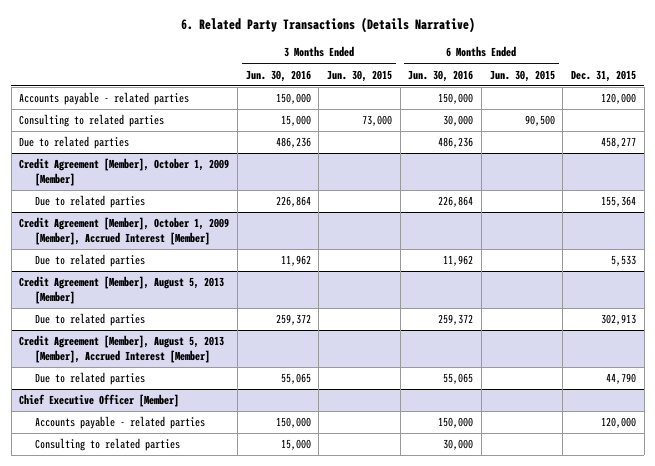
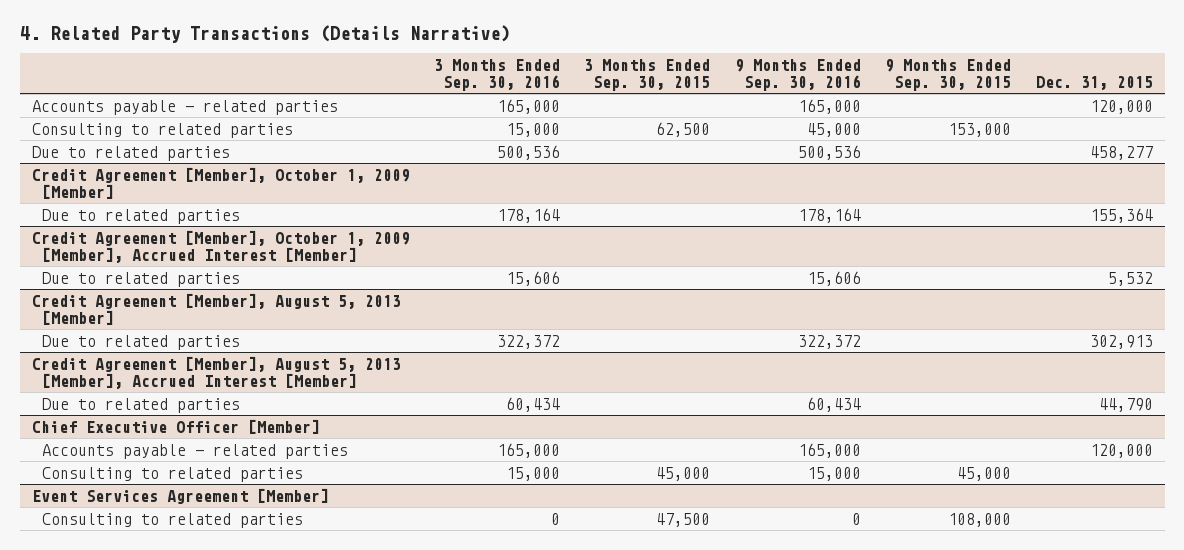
- 6. Related Party Transactions (Details Narrative)
+ 4. Related Party Transactions (Details Narrative)
- | 3 Months Ended Jun. 30, 2016 | 3 Months Ended Jun. 30, 2015 | 6 Months Ended Jun. 30, 2016 | 6 Months Ended Jun. 30, 2015 | Dec. 31, 2015
+ | 3 Months Ended Sep. 30, 2016 | 3 Months Ended Sep. 30, 2015 | 9 Months Ended Sep. 30, 2016 | 9 Months Ended Sep. 30, 2015 | Dec. 31, 2015
@ Credit Agreement [Member], October 1, 2009 [Member], Accrued Interest [Member]
- Due to related parties | 11,962 | | 11,962 | | 5,533
+ Due to related parties | 15,606 | | 15,606 | | 5,532
+ Event Services Agreement [Member]
+ Consulting to related parties | 0 | 47,500 | 0 | 108,000 |

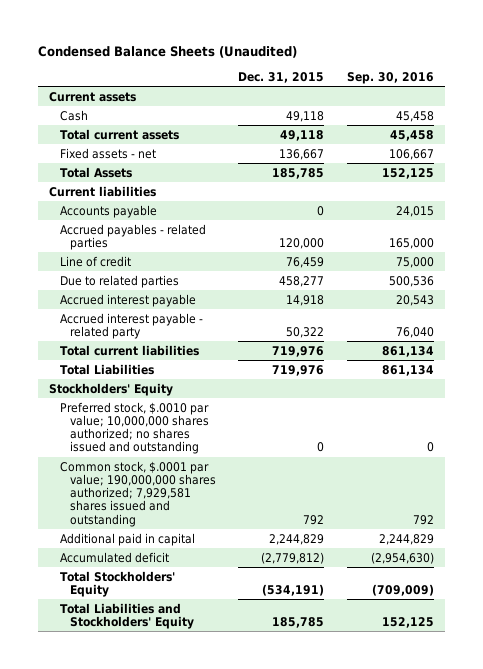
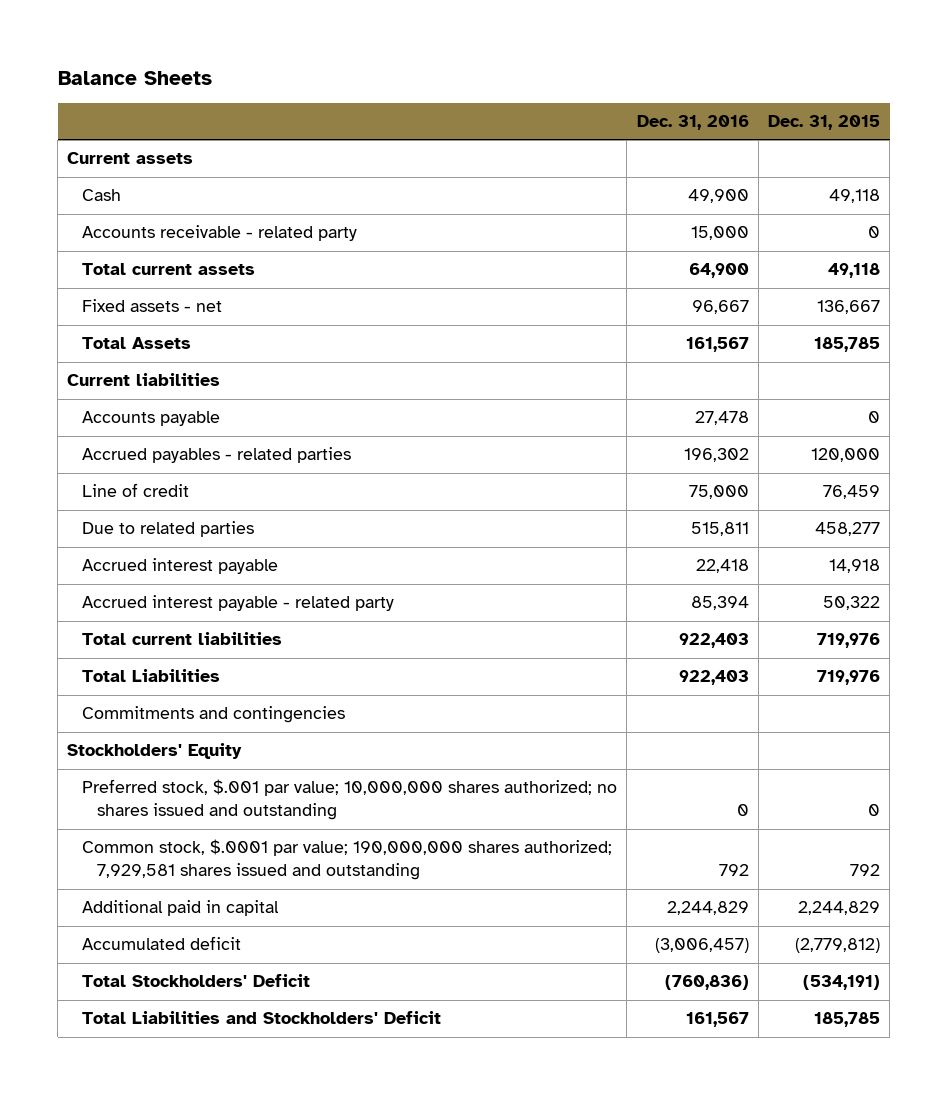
- Condensed Balance Sheets (Unaudited)
+ Balance Sheets
- | Dec. 31, 2015 | Sep. 30, 2016
+ | Dec. 31, 2016 | Dec. 31, 2015
+ Accounts receivable - related party | 15,000 | 0
+ Commitments and contingencies
- Preferred stock, $.0010 par value; 10,000,000 shares authorized; no shares issued and outstanding | 0 | 0
+ Preferred stock, $.001 par value; 10,000,000 shares authorized; no shares issued and outstanding | 0 | 0
- Total Stockholders' Equity | (534,191) | (709,009)
- Total Liabilities and Stockholders' Equity | 185,785 | 152,125
+ Total Stockholders' Deficit | (760,836) | (534,191)
+ Total Liabilities and Stockholders' Deficit | 161,567 | 185,785

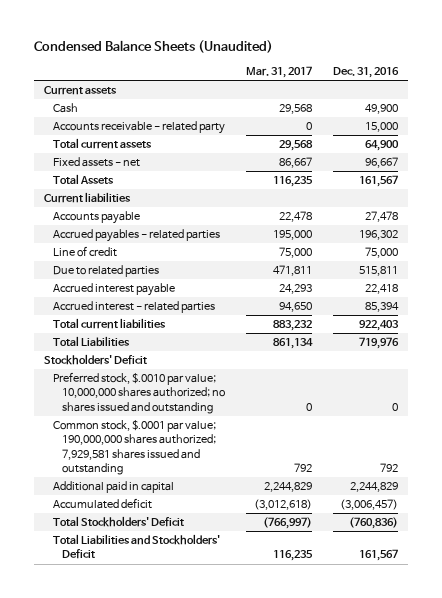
- Balance Sheets
+ Condensed Balance Sheets (Unaudited)
- | Dec. 31, 2016 | Dec. 31, 2015
+ | Mar. 31, 2017 | Dec. 31, 2016
- Accrued interest payable - related party | 85,394 | 50,322
+ Accrued interest - related parties | 94,650 | 85,394
- Total Liabilities | 922,403 | 719,976
- Commitments and contingencies
- Stockholders' Equity
- Preferred stock, $.001 par value; 10,000,000 shares authorized; no shares issued and outstanding | 0 | 0
+ Total Liabilities | 861,134 | 719,976
+ Stockholders' Deficit
+ Preferred stock, $.0010 par value; 10,000,000 shares authorized; no shares issued and outstanding | 0 | 0

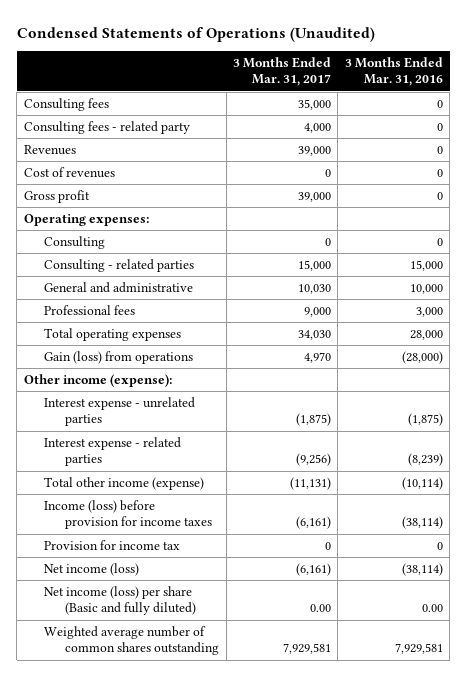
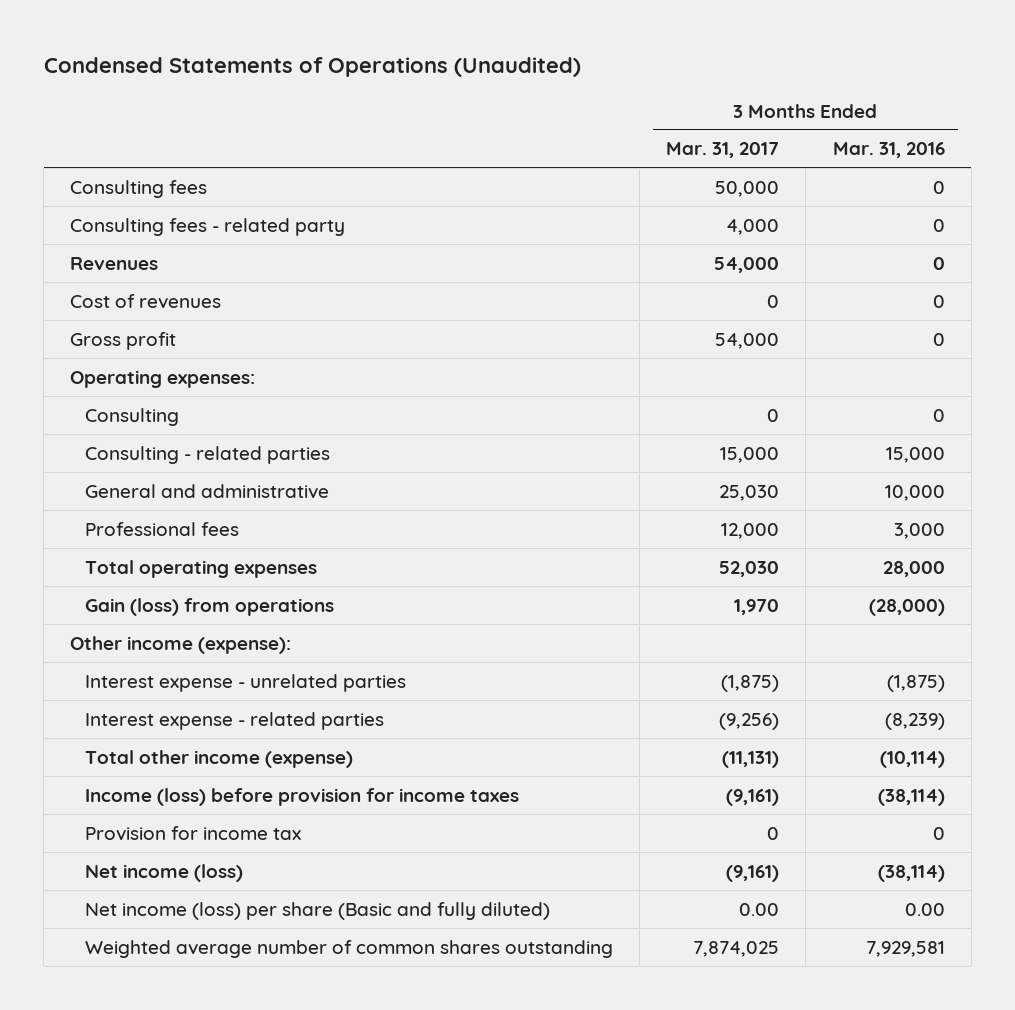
- Consulting fees | 35,000 | 0
+ Consulting fees | 50,000 | 0
- Revenues | 39,000 | 0
+ Revenues | 54,000 | 0
- Gross profit | 39,000 | 0
+ Gross profit | 54,000 | 0
- General and administrative | 10,030 | 10,000
- Professional fees | 9,000 | 3,000
- Total operating expenses | 34,030 | 28,000
- Gain (loss) from operations | 4,970 | (28,000)
+ General and administrative | 25,030 | 10,000
+ Professional fees | 12,000 | 3,000
+ Total operating expenses | 52,030 | 28,000
+ Gain (loss) from operations | 1,970 | (28,000)
- Income (loss) before provision for income taxes | (6,161) | (38,114)
+ Income (loss) before provision for income taxes | (9,161) | (38,114)
- Net income (loss) | (6,161) | (38,114)
+ Net income (loss) | (9,161) | (38,114)
- Weighted average number of common shares outstanding | 7,929,581 | 7,929,581
+ Weighted average number of common shares outstanding | 7,874,025 | 7,929,581

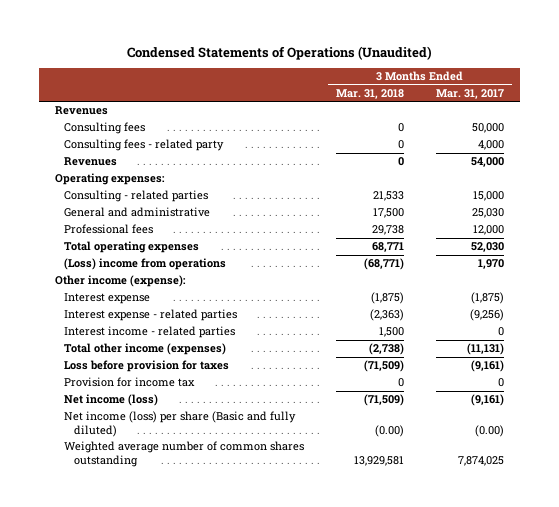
- | 3 Months Ended Mar. 31, 2017 | 3 Months Ended Mar. 31, 2016
+ | 3 Months Ended Mar. 31, 2018 | 3 Months Ended Mar. 31, 2017
+ Revenues
- Cost of revenues | 0 | 0
- Gross profit | 54,000 | 0
- Consulting | 0 | 0
- Gain (loss) from operations | 1,970 | (28,000)
+ (Loss) income from operations | (68,771) | 1,970
- Interest expense - unrelated parties | (1,875) | (1,875)
+ Interest expense | (1,875) | (1,875)
- Total other income (expense) | (11,131) | (10,114)
- Income (loss) before provision for income taxes | (9,161) | (38,114)
+ Interest income - related parties | 1,500 | 0
+ Total other income (expenses) | (2,738) | (11,131)
+ Loss before provision for taxes | (71,509) | (9,161)
- Net income (loss) per share (Basic and fully diluted) | 0.00 | 0.00
+ Net income (loss) per share (Basic and fully diluted) | (0.00) | (0.00)

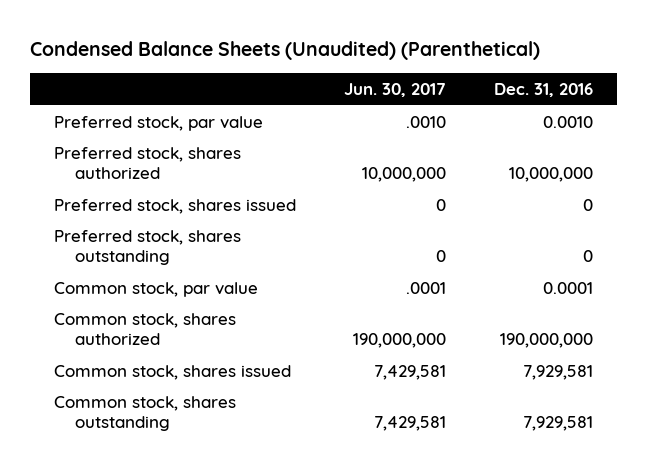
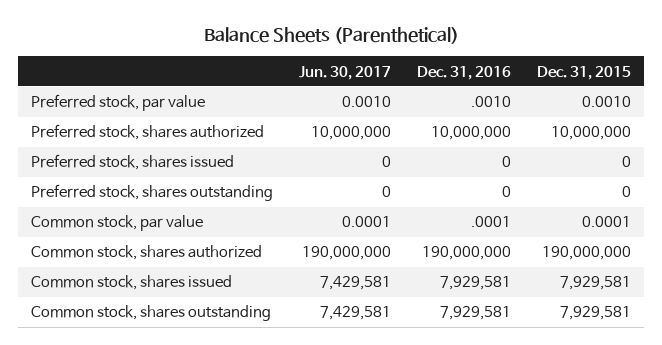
- Condensed Balance Sheets (Unaudited) (Parenthetical)
+ Balance Sheets (Parenthetical)
- | Jun. 30, 2017 | Dec. 31, 2016
+ | Jun. 30, 2017 | Dec. 31, 2016 | Dec. 31, 2015
- Preferred stock, par value | .0010 | 0.0010
+ Preferred stock, par value | 0.0010 | .0010 | 0.0010
- Common stock, par value | .0001 | 0.0001
+ Common stock, par value | 0.0001 | .0001 | 0.0001

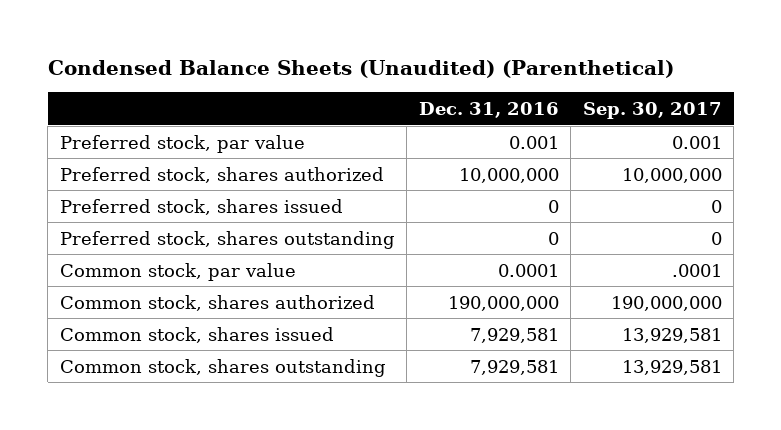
- Balance Sheets (Parenthetical)
+ Condensed Balance Sheets (Unaudited) (Parenthetical)
- | Jun. 30, 2017 | Dec. 31, 2016 | Dec. 31, 2015
+ | Dec. 31, 2016 | Sep. 30, 2017
- Preferred stock, par value | 0.0010 | .0010 | 0.0010
+ Preferred stock, par value | 0.001 | 0.001
- Common stock, par value | 0.0001 | .0001 | 0.0001
+ Common stock, par value | 0.0001 | .0001

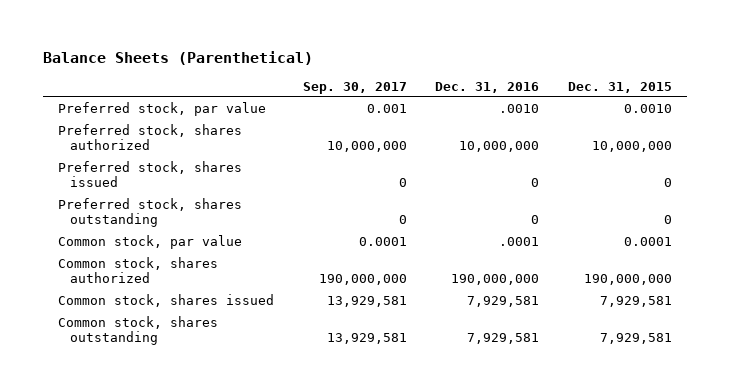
- Condensed Balance Sheets (Unaudited) (Parenthetical)
+ Balance Sheets (Parenthetical)
- | Dec. 31, 2016 | Sep. 30, 2017
+ | Sep. 30, 2017 | Dec. 31, 2016 | Dec. 31, 2015
- Preferred stock, par value | 0.001 | 0.001
+ Preferred stock, par value | 0.001 | .0010 | 0.0010
- Common stock, par value | 0.0001 | .0001
+ Common stock, par value | 0.0001 | .0001 | 0.0001

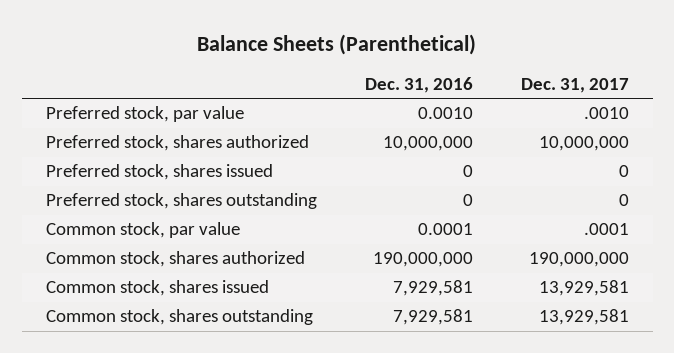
- | Sep. 30, 2017 | Dec. 31, 2016 | Dec. 31, 2015
+ | Dec. 31, 2016 | Dec. 31, 2017
- Preferred stock, par value | 0.001 | .0010 | 0.0010
+ Preferred stock, par value | 0.0010 | .0010
- Common stock, par value | 0.0001 | .0001 | 0.0001
+ Common stock, par value | 0.0001 | .0001

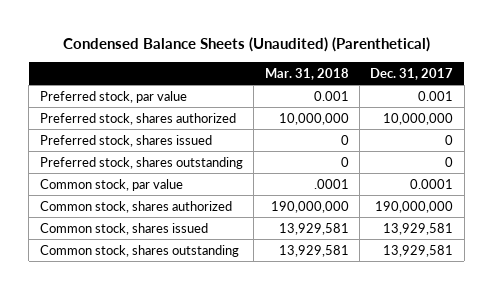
- Balance Sheets (Parenthetical)
+ Condensed Balance Sheets (Unaudited) (Parenthetical)
- | Dec. 31, 2016 | Dec. 31, 2017
+ | Mar. 31, 2018 | Dec. 31, 2017
- Preferred stock, par value | 0.0010 | .0010
+ Preferred stock, par value | 0.001 | 0.001
- Common stock, par value | 0.0001 | .0001
+ Common stock, par value | .0001 | 0.0001

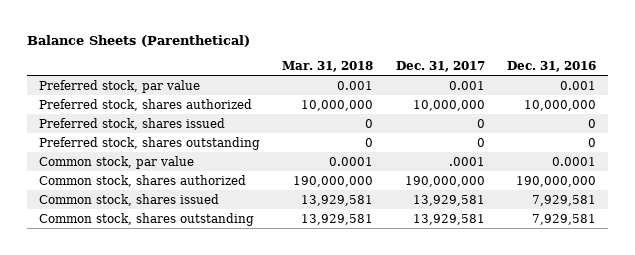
- Condensed Balance Sheets (Unaudited) (Parenthetical)
+ Balance Sheets (Parenthetical)
- | Mar. 31, 2018 | Dec. 31, 2017
+ | Mar. 31, 2018 | Dec. 31, 2017 | Dec. 31, 2016
- Common stock, par value | .0001 | 0.0001
+ Common stock, par value | 0.0001 | .0001 | 0.0001

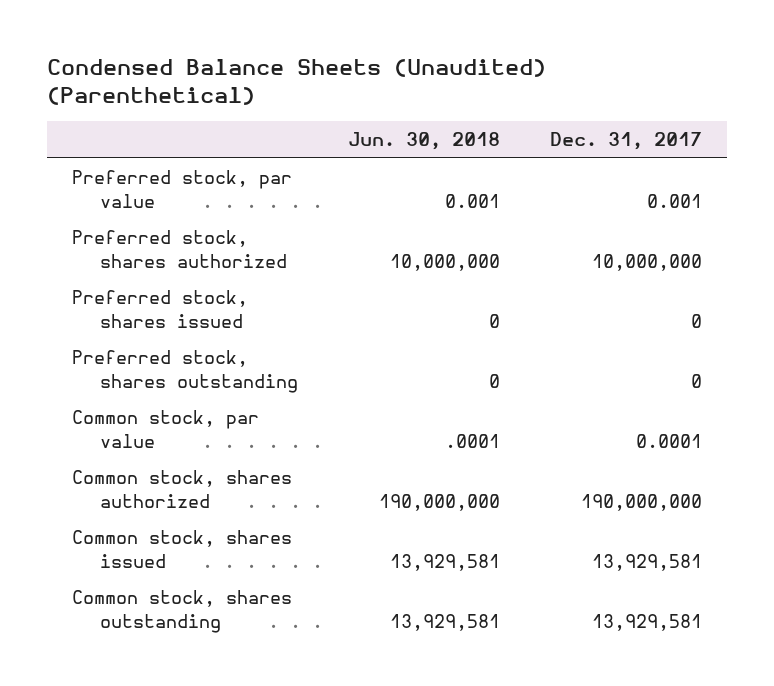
- Balance Sheets (Parenthetical)
+ Condensed Balance Sheets (Unaudited) (Parenthetical)
- | Mar. 31, 2018 | Dec. 31, 2017 | Dec. 31, 2016
+ | Jun. 30, 2018 | Dec. 31, 2017
- Common stock, par value | 0.0001 | .0001 | 0.0001
+ Common stock, par value | .0001 | 0.0001

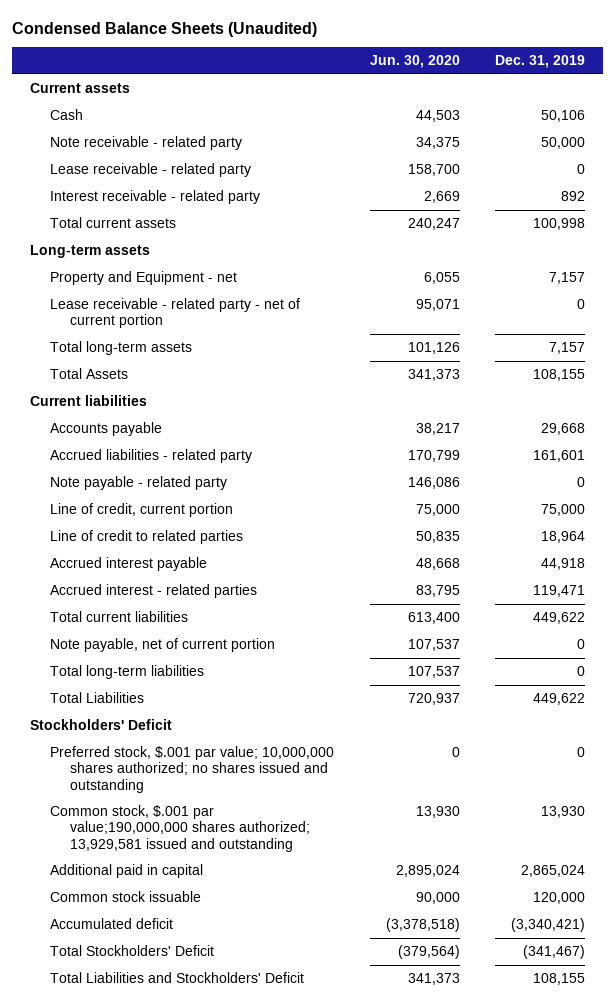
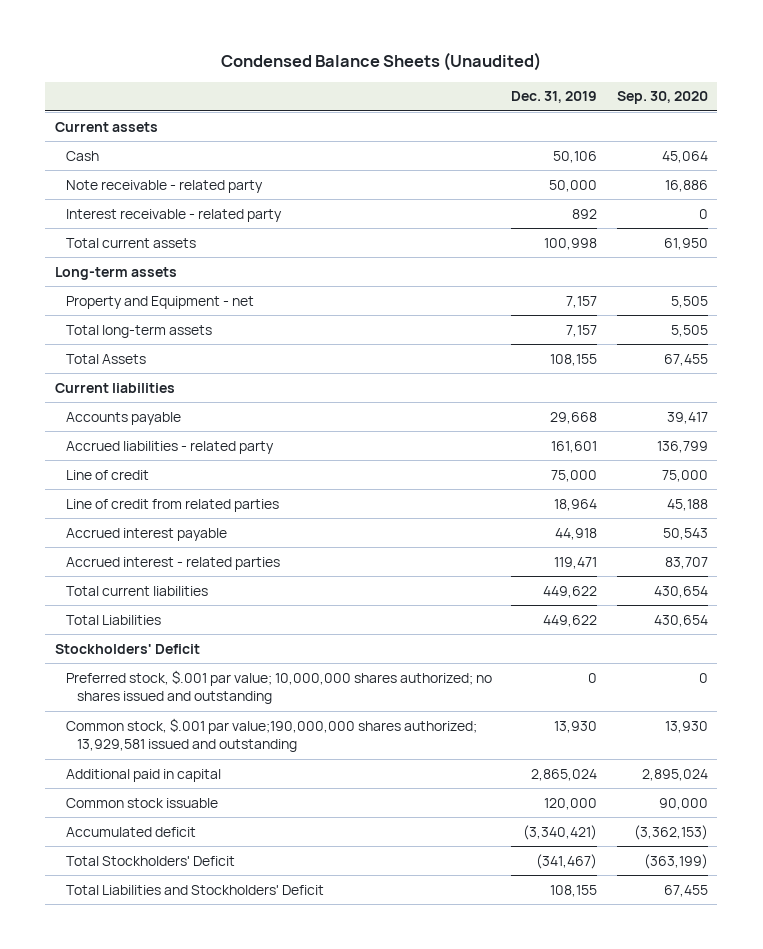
- | Jun. 30, 2020 | Dec. 31, 2019
+ | Dec. 31, 2019 | Sep. 30, 2020
- Lease receivable - related party | 158,700 | 0
- Lease receivable - related party - net of current portion | 95,071 | 0
- Note payable - related party | 146,086 | 0
- Line of credit, current portion | 75,000 | 75,000
- Line of credit to related parties | 50,835 | 18,964
+ Line of credit | 75,000 | 75,000
+ Line of credit from related parties | 18,964 | 45,188
- Note payable, net of current portion | 107,537 | 0
- Total long-term liabilities | 107,537 | 0

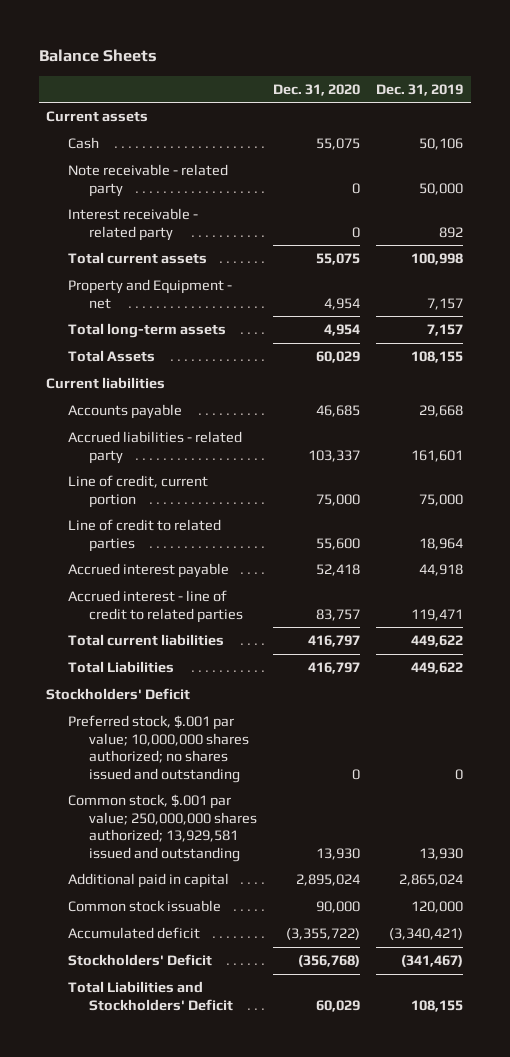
- Condensed Balance Sheets (Unaudited)
+ Balance Sheets
- | Dec. 31, 2019 | Sep. 30, 2020
+ | Dec. 31, 2020 | Dec. 31, 2019
- Long-term assets
- Line of credit | 75,000 | 75,000
- Line of credit from related parties | 18,964 | 45,188
+ Line of credit, current portion | 75,000 | 75,000
+ Line of credit to related parties | 55,600 | 18,964
- Accrued interest - related parties | 119,471 | 83,707
+ Accrued interest - line of credit to related parties | 83,757 | 119,471
- Common stock, $.001 par value;190,000,000 shares authorized; 13,929,581 issued and outstanding | 13,930 | 13,930
+ Common stock, $.001 par value; 250,000,000 shares authorized; 13,929,581 issued and outstanding | 13,930 | 13,930
- Total Stockholders' Deficit | (341,467) | (363,199)
+ Stockholders' Deficit | (356,768) | (341,467)

